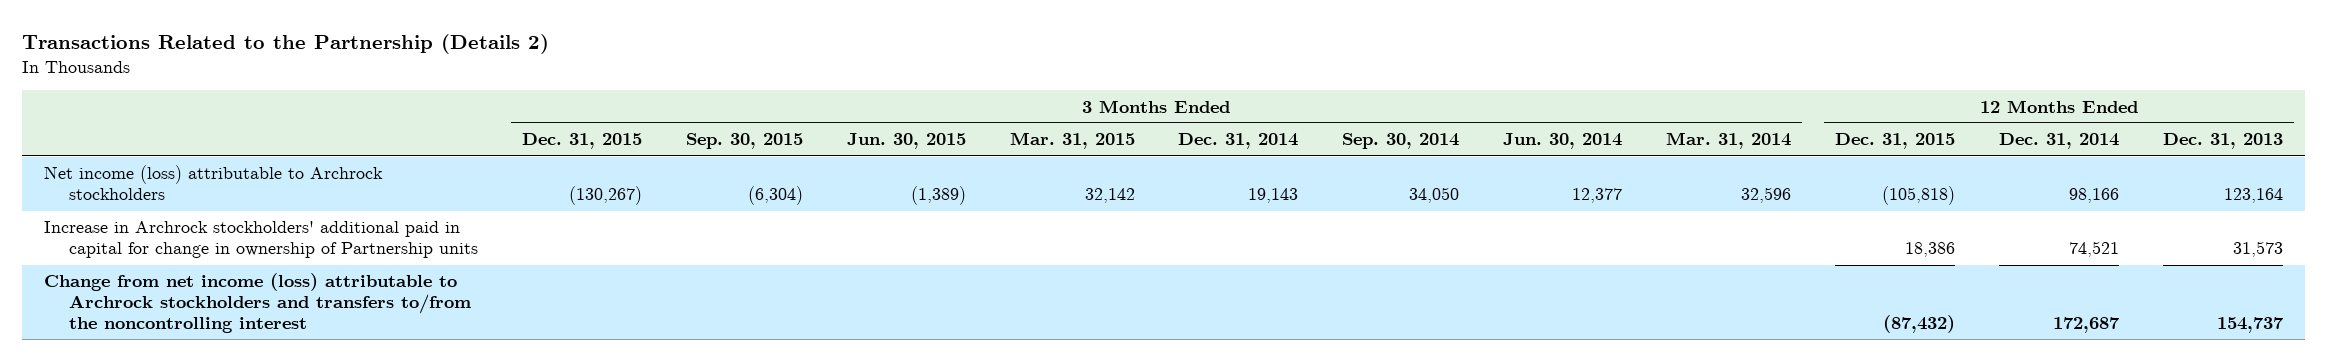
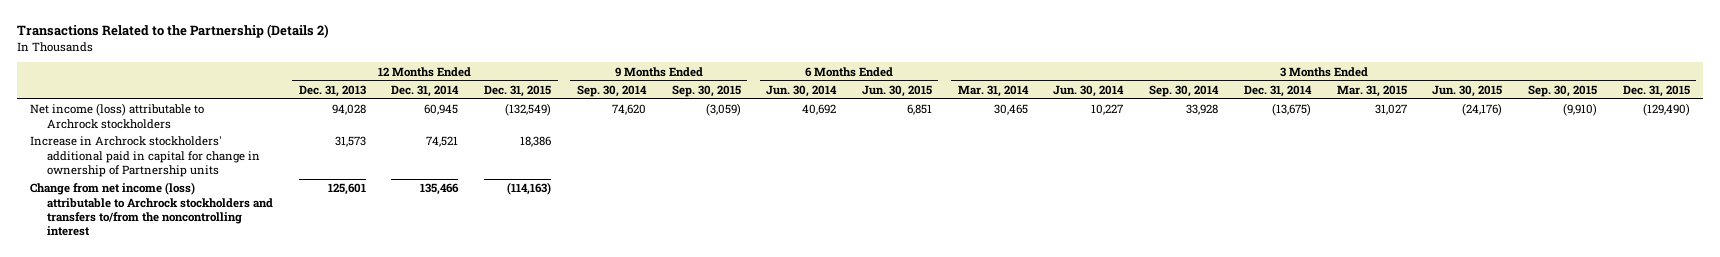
- | 3 Months Ended Dec. 31, 2015 | 3 Months Ended Sep. 30, 2015 | 3 Months Ended Jun. 30, 2015 | 3 Months Ended Mar. 31, 2015 | 3 Months Ended Dec. 31, 2014 | 3 Months Ended Sep. 30, 2014 | 3 Months Ended Jun. 30, 2014 | 3 Months Ended Mar. 31, 2014 | 12 Months Ended Dec. 31, 2015 | 12 Months Ended Dec. 31, 2014 | 12 Months Ended Dec. 31, 2013
+ | 12 Months Ended Dec. 31, 2013 | 12 Months Ended Dec. 31, 2014 | 12 Months Ended Dec. 31, 2015 | 9 Months Ended Sep. 30, 2014 | 9 Months Ended Sep. 30, 2015 | 6 Months Ended Jun. 30, 2014 | 6 Months Ended Jun. 30, 2015 | 3 Months Ended Mar. 31, 2014 | 3 Months Ended Jun. 30, 2014 | 3 Months Ended Sep. 30, 2014 | 3 Months Ended Dec. 31, 2014 | 3 Months Ended Mar. 31, 2015 | 3 Months Ended Jun. 30, 2015 | 3 Months Ended Sep. 30, 2015 | 3 Months Ended Dec. 31, 2015
- Net income (loss) attributable to Archrock stockholders | (130,267) | (6,304) | (1,389) | 32,142 | 19,143 | 34,050 | 12,377 | 32,596 | (105,818) | 98,166 | 123,164
+ Net income (loss) attributable to Archrock stockholders | 94,028 | 60,945 | (132,549) | 74,620 | (3,059) | 40,692 | 6,851 | 30,465 | 10,227 | 33,928 | (13,675) | 31,027 | (24,176) | (9,910) | (129,490)
- Change from net income (loss) attributable to Archrock stockholders and transfers to/from the noncontrolling interest | | | | | | | | | (87,432) | 172,687 | 154,737
+ Change from net income (loss) attributable to Archrock stockholders and transfers to/from the noncontrolling interest | 125,601 | 135,466 | (114,163) | | | | | | | | | | | |

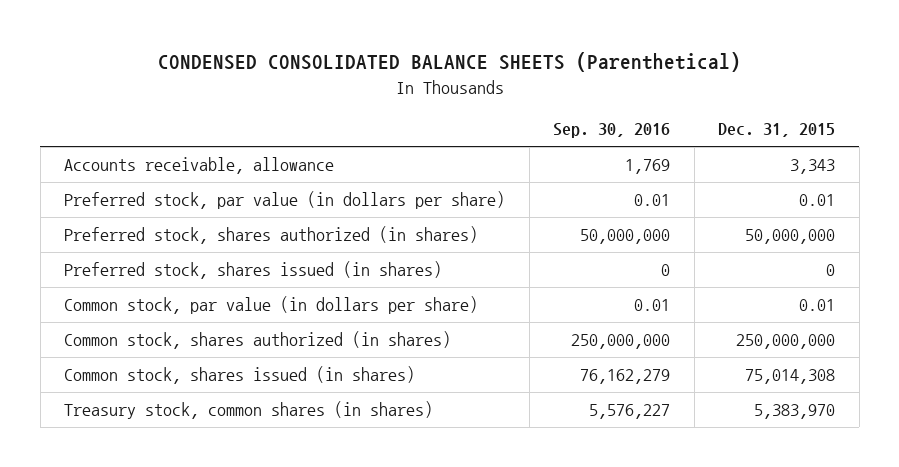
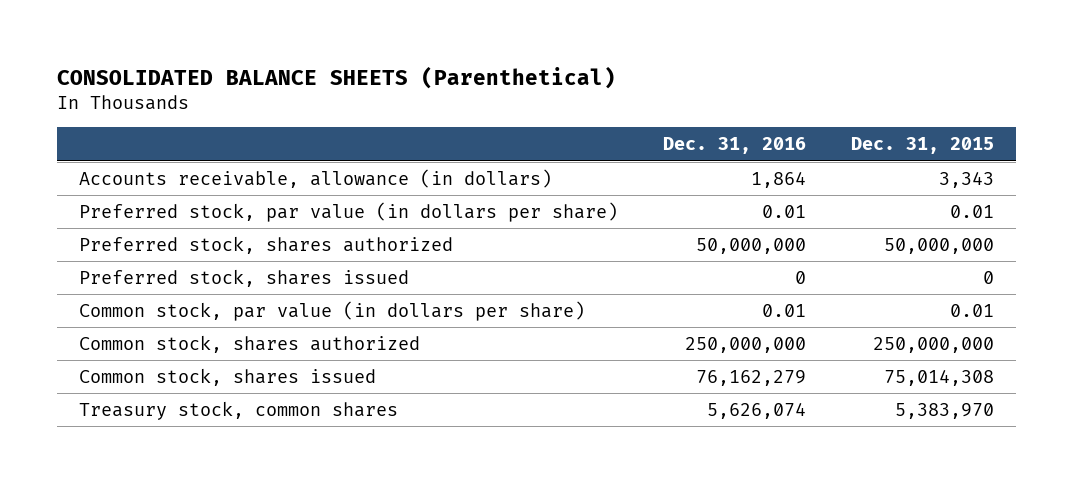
- CONDENSED CONSOLIDATED BALANCE SHEETS (Parenthetical)
+ CONSOLIDATED BALANCE SHEETS (Parenthetical)
- | Sep. 30, 2016 | Dec. 31, 2015
+ | Dec. 31, 2016 | Dec. 31, 2015
- Accounts receivable, allowance | 1,769 | 3,343
+ Accounts receivable, allowance (in dollars) | 1,864 | 3,343
- Preferred stock, shares authorized (in shares) | 50,000,000 | 50,000,000
- Preferred stock, shares issued (in shares) | 0 | 0
+ Preferred stock, shares authorized | 50,000,000 | 50,000,000
+ Preferred stock, shares issued | 0 | 0
- Common stock, shares authorized (in shares) | 250,000,000 | 250,000,000
- Common stock, shares issued (in shares) | 76,162,279 | 75,014,308
- Treasury stock, common shares (in shares) | 5,576,227 | 5,383,970
+ Common stock, shares authorized | 250,000,000 | 250,000,000
+ Common stock, shares issued | 76,162,279 | 75,014,308
+ Treasury stock, common shares | 5,626,074 | 5,383,970

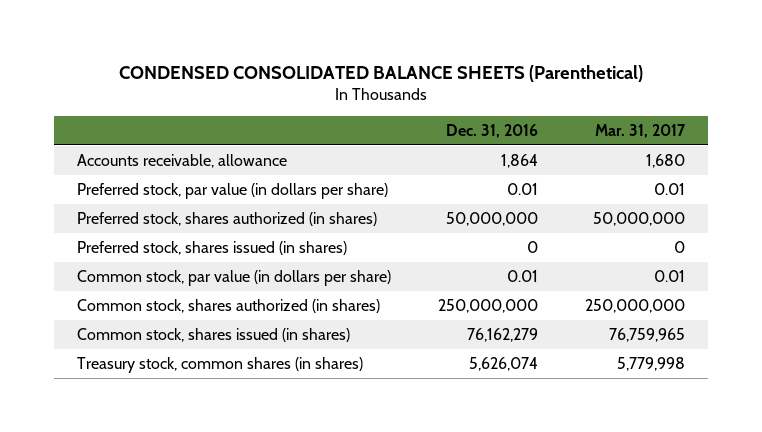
- CONSOLIDATED BALANCE SHEETS (Parenthetical)
+ CONDENSED CONSOLIDATED BALANCE SHEETS (Parenthetical)
- | Dec. 31, 2016 | Dec. 31, 2015
+ | Dec. 31, 2016 | Mar. 31, 2017
- Accounts receivable, allowance (in dollars) | 1,864 | 3,343
+ Accounts receivable, allowance | 1,864 | 1,680
- Preferred stock, shares authorized | 50,000,000 | 50,000,000
- Preferred stock, shares issued | 0 | 0
+ Preferred stock, shares authorized (in shares) | 50,000,000 | 50,000,000
+ Preferred stock, shares issued (in shares) | 0 | 0
- Common stock, shares authorized | 250,000,000 | 250,000,000
- Common stock, shares issued | 76,162,279 | 75,014,308
- Treasury stock, common shares | 5,626,074 | 5,383,970
+ Common stock, shares authorized (in shares) | 250,000,000 | 250,000,000
+ Common stock, shares issued (in shares) | 76,162,279 | 76,759,965
+ Treasury stock, common shares (in shares) | 5,626,074 | 5,779,998

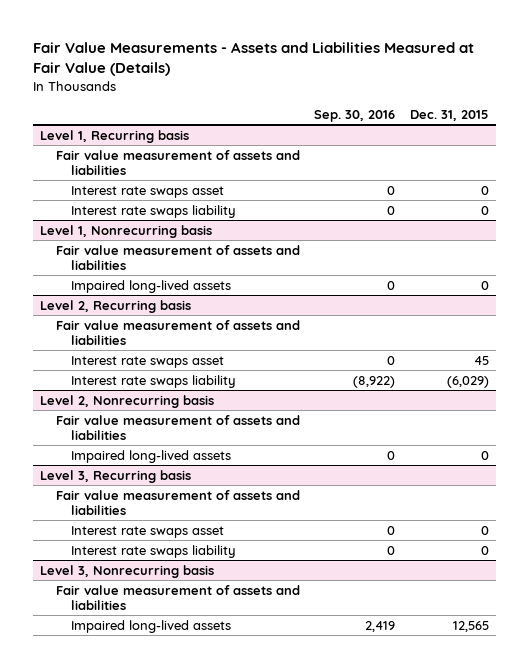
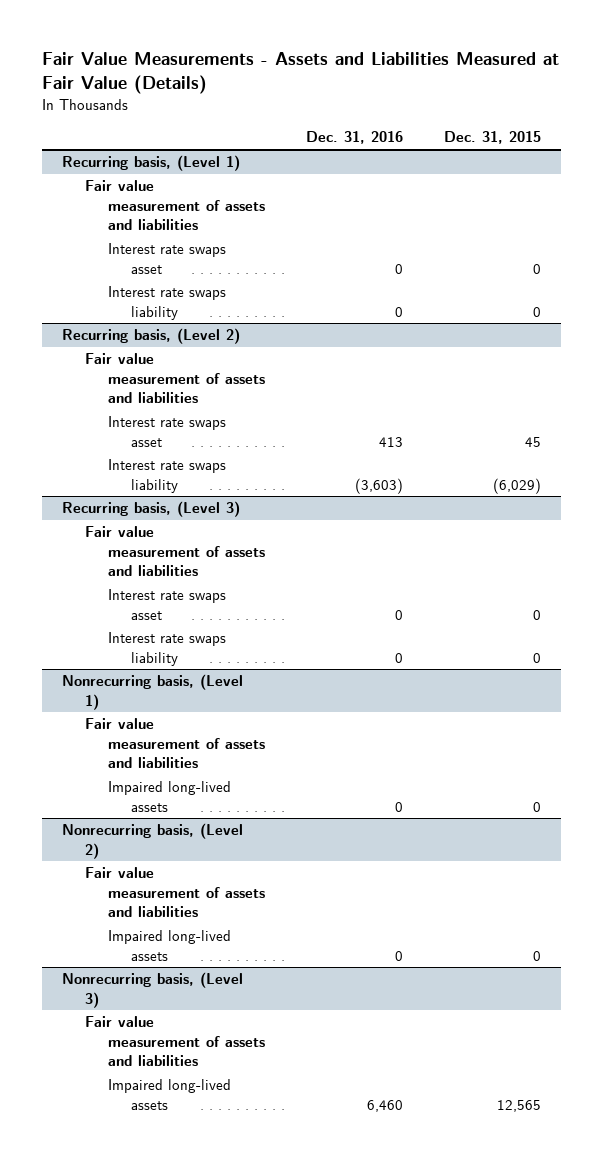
- | Sep. 30, 2016 | Dec. 31, 2015
+ | Dec. 31, 2016 | Dec. 31, 2015
- Level 1, Recurring basis
+ Recurring basis, (Level 1)
- Level 1, Nonrecurring basis
- Fair value measurement of assets and liabilities
- Impaired long-lived assets | 0 | 0
- Level 2, Recurring basis
+ Recurring basis, (Level 2)
- Level 2, Nonrecurring basis
- Fair value measurement of assets and liabilities
- Impaired long-lived assets | 0 | 0
- Level 3, Recurring basis
+ Recurring basis, (Level 3)
- Level 3, Nonrecurring basis
+ Nonrecurring basis, (Level 1)
+ Impaired long-lived assets | 0 | 0
+ Nonrecurring basis, (Level 2)
+ Fair value measurement of assets and liabilities
+ Impaired long-lived assets | 0 | 0
+ Nonrecurring basis, (Level 3)
+ Fair value measurement of assets and liabilities

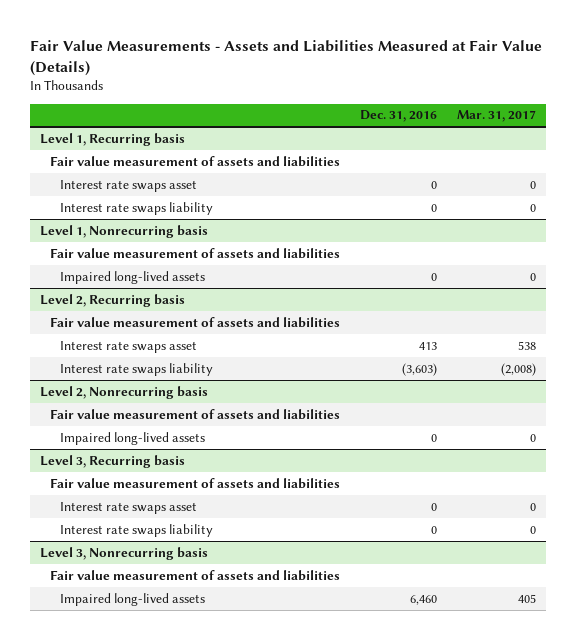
- | Dec. 31, 2016 | Dec. 31, 2015
+ | Dec. 31, 2016 | Mar. 31, 2017
- Recurring basis, (Level 1)
+ Level 1, Recurring basis
- Recurring basis, (Level 2)
+ Level 1, Nonrecurring basis
+ Impaired long-lived assets | 0 | 0
+ Level 2, Recurring basis
+ Fair value measurement of assets and liabilities
- Recurring basis, (Level 3)
- Fair value measurement of assets and liabilities
- Interest rate swaps asset | 0 | 0
- Interest rate swaps liability | 0 | 0
- Nonrecurring basis, (Level 1)
+ Level 2, Nonrecurring basis
- Nonrecurring basis, (Level 2)
+ Level 3, Recurring basis
- Impaired long-lived assets | 0 | 0
- Nonrecurring basis, (Level 3)
+ Interest rate swaps asset | 0 | 0
+ Interest rate swaps liability | 0 | 0
+ Level 3, Nonrecurring basis

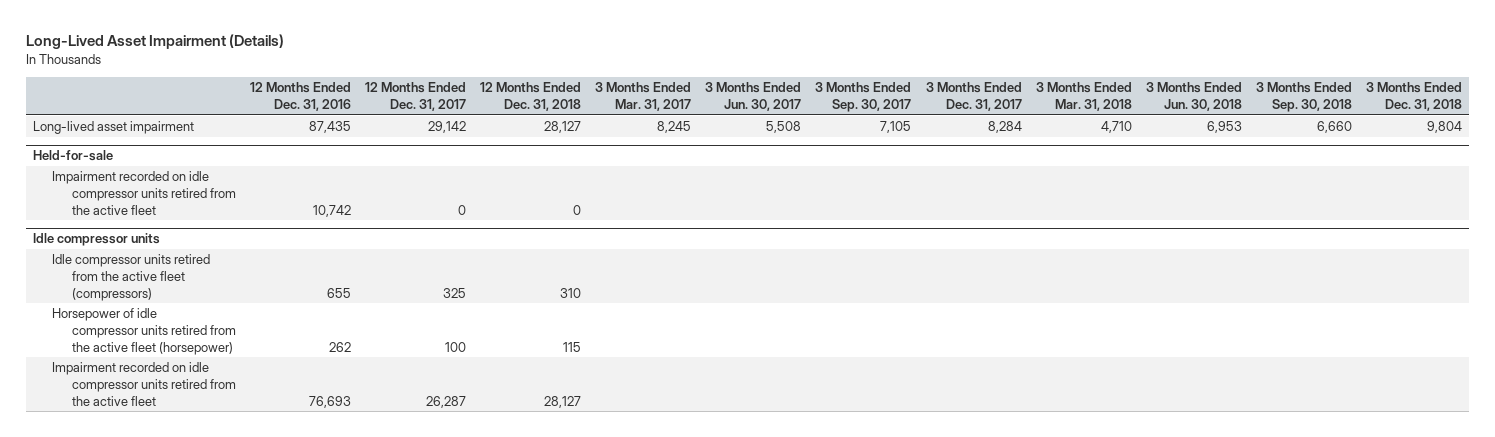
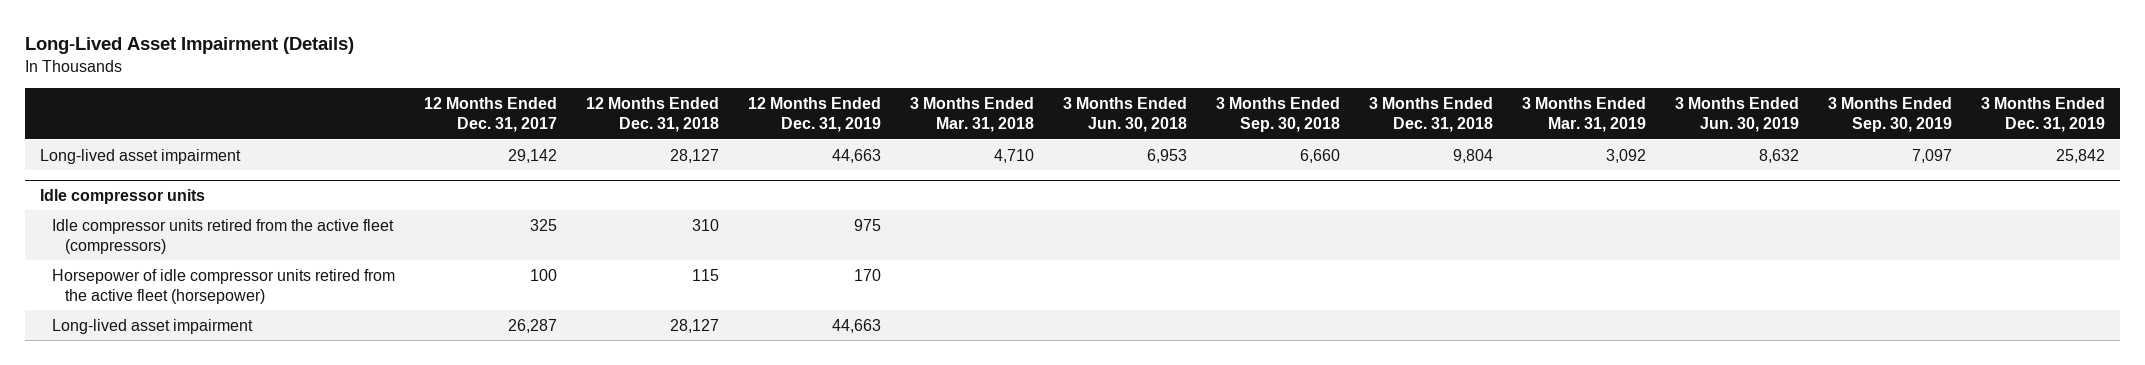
- | 12 Months Ended Dec. 31, 2016 | 12 Months Ended Dec. 31, 2017 | 12 Months Ended Dec. 31, 2018 | 3 Months Ended Mar. 31, 2017 | 3 Months Ended Jun. 30, 2017 | 3 Months Ended Sep. 30, 2017 | 3 Months Ended Dec. 31, 2017 | 3 Months Ended Mar. 31, 2018 | 3 Months Ended Jun. 30, 2018 | 3 Months Ended Sep. 30, 2018 | 3 Months Ended Dec. 31, 2018
+ | 12 Months Ended Dec. 31, 2017 | 12 Months Ended Dec. 31, 2018 | 12 Months Ended Dec. 31, 2019 | 3 Months Ended Mar. 31, 2018 | 3 Months Ended Jun. 30, 2018 | 3 Months Ended Sep. 30, 2018 | 3 Months Ended Dec. 31, 2018 | 3 Months Ended Mar. 31, 2019 | 3 Months Ended Jun. 30, 2019 | 3 Months Ended Sep. 30, 2019 | 3 Months Ended Dec. 31, 2019
- Held-for-sale
- Impairment recorded on idle compressor units retired from the active fleet | 10,742 | 0 | 0 | | | | | | | |
@ Idle compressor units
- Impairment recorded on idle compressor units retired from the active fleet | 76,693 | 26,287 | 28,127 | | | | | | | |
+ Long-lived asset impairment | 26,287 | 28,127 | 44,663 | | | | | | | |

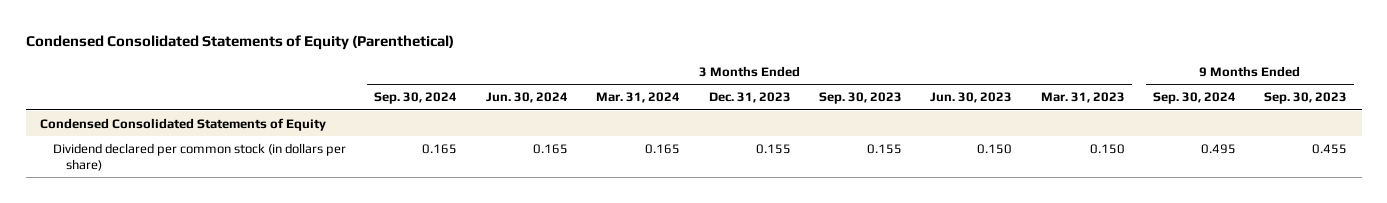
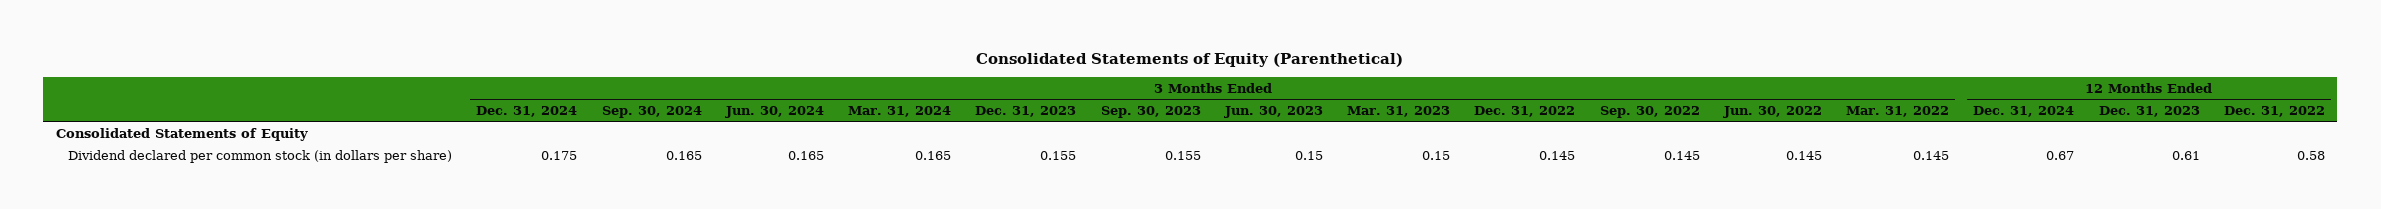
- Condensed Consolidated Statements of Equity (Parenthetical)
+ Consolidated Statements of Equity (Parenthetical)
- | 3 Months Ended Sep. 30, 2024 | 3 Months Ended Jun. 30, 2024 | 3 Months Ended Mar. 31, 2024 | 3 Months Ended Dec. 31, 2023 | 3 Months Ended Sep. 30, 2023 | 3 Months Ended Jun. 30, 2023 | 3 Months Ended Mar. 31, 2023 | 9 Months Ended Sep. 30, 2024 | 9 Months Ended Sep. 30, 2023
+ | 3 Months Ended Dec. 31, 2024 | 3 Months Ended Sep. 30, 2024 | 3 Months Ended Jun. 30, 2024 | 3 Months Ended Mar. 31, 2024 | 3 Months Ended Dec. 31, 2023 | 3 Months Ended Sep. 30, 2023 | 3 Months Ended Jun. 30, 2023 | 3 Months Ended Mar. 31, 2023 | 3 Months Ended Dec. 31, 2022 | 3 Months Ended Sep. 30, 2022 | 3 Months Ended Jun. 30, 2022 | 3 Months Ended Mar. 31, 2022 | 12 Months Ended Dec. 31, 2024 | 12 Months Ended Dec. 31, 2023 | 12 Months Ended Dec. 31, 2022
- Condensed Consolidated Statements of Equity
- Dividend declared per common stock (in dollars per share) | 0.165 | 0.165 | 0.165 | 0.155 | 0.155 | 0.150 | 0.150 | 0.495 | 0.455
+ Consolidated Statements of Equity
+ Dividend declared per common stock (in dollars per share) | 0.175 | 0.165 | 0.165 | 0.165 | 0.155 | 0.155 | 0.15 | 0.15 | 0.145 | 0.145 | 0.145 | 0.145 | 0.67 | 0.61 | 0.58

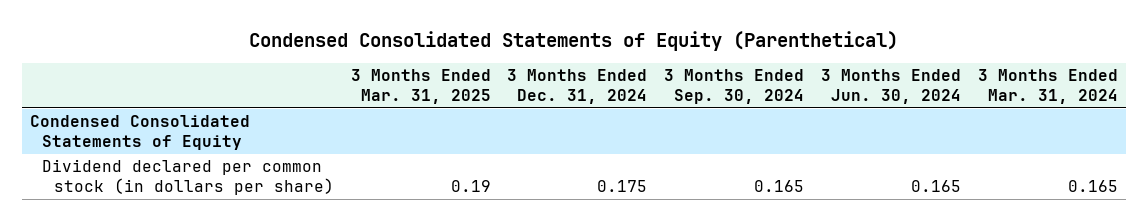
- Consolidated Statements of Equity (Parenthetical)
+ Condensed Consolidated Statements of Equity (Parenthetical)
- | 3 Months Ended Dec. 31, 2024 | 3 Months Ended Sep. 30, 2024 | 3 Months Ended Jun. 30, 2024 | 3 Months Ended Mar. 31, 2024 | 3 Months Ended Dec. 31, 2023 | 3 Months Ended Sep. 30, 2023 | 3 Months Ended Jun. 30, 2023 | 3 Months Ended Mar. 31, 2023 | 3 Months Ended Dec. 31, 2022 | 3 Months Ended Sep. 30, 2022 | 3 Months Ended Jun. 30, 2022 | 3 Months Ended Mar. 31, 2022 | 12 Months Ended Dec. 31, 2024 | 12 Months Ended Dec. 31, 2023 | 12 Months Ended Dec. 31, 2022
+ | 3 Months Ended Mar. 31, 2025 | 3 Months Ended Dec. 31, 2024 | 3 Months Ended Sep. 30, 2024 | 3 Months Ended Jun. 30, 2024 | 3 Months Ended Mar. 31, 2024
- Consolidated Statements of Equity
+ Condensed Consolidated Statements of Equity

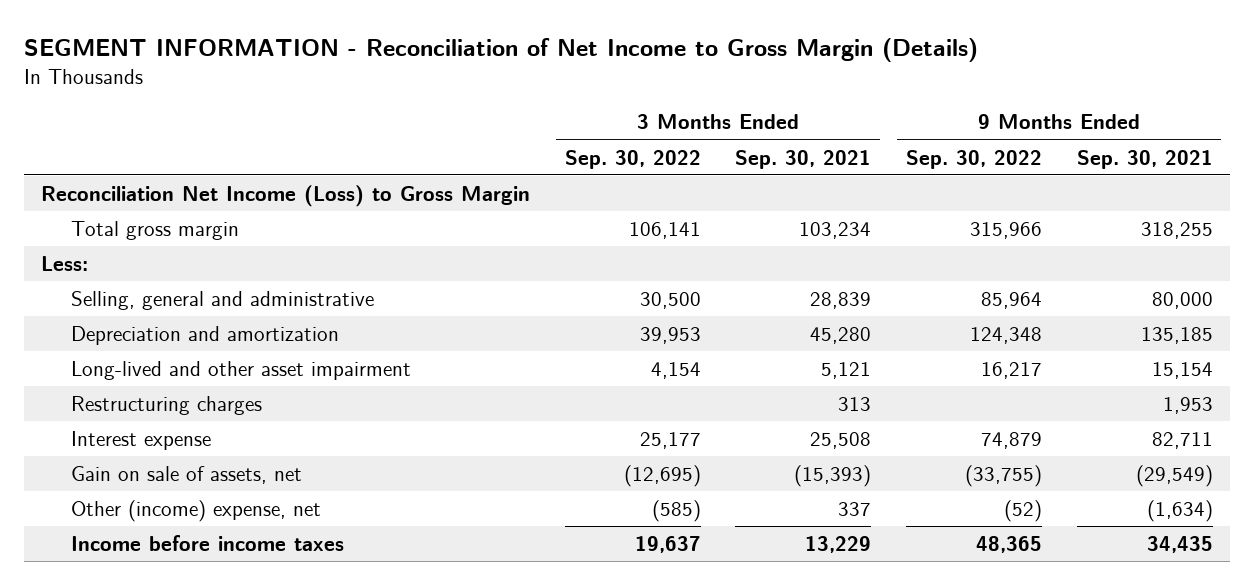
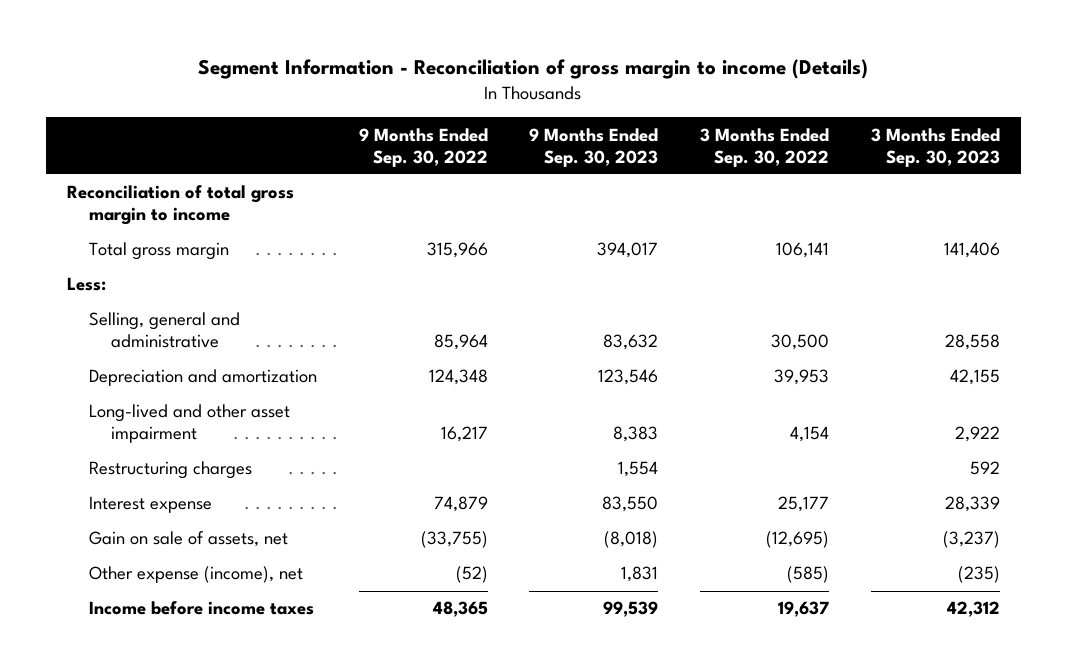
- SEGMENT INFORMATION - Reconciliation of Net Income to Gross Margin (Details)
+ Segment Information - Reconciliation of gross margin to income (Details)
- | 3 Months Ended Sep. 30, 2022 | 3 Months Ended Sep. 30, 2021 | 9 Months Ended Sep. 30, 2022 | 9 Months Ended Sep. 30, 2021
+ | 9 Months Ended Sep. 30, 2022 | 9 Months Ended Sep. 30, 2023 | 3 Months Ended Sep. 30, 2022 | 3 Months Ended Sep. 30, 2023
- Reconciliation Net Income (Loss) to Gross Margin
+ Reconciliation of total gross margin to income
- Other (income) expense, net | (585) | 337 | (52) | (1,634)
+ Other expense (income), net | (52) | 1,831 | (585) | (235)

